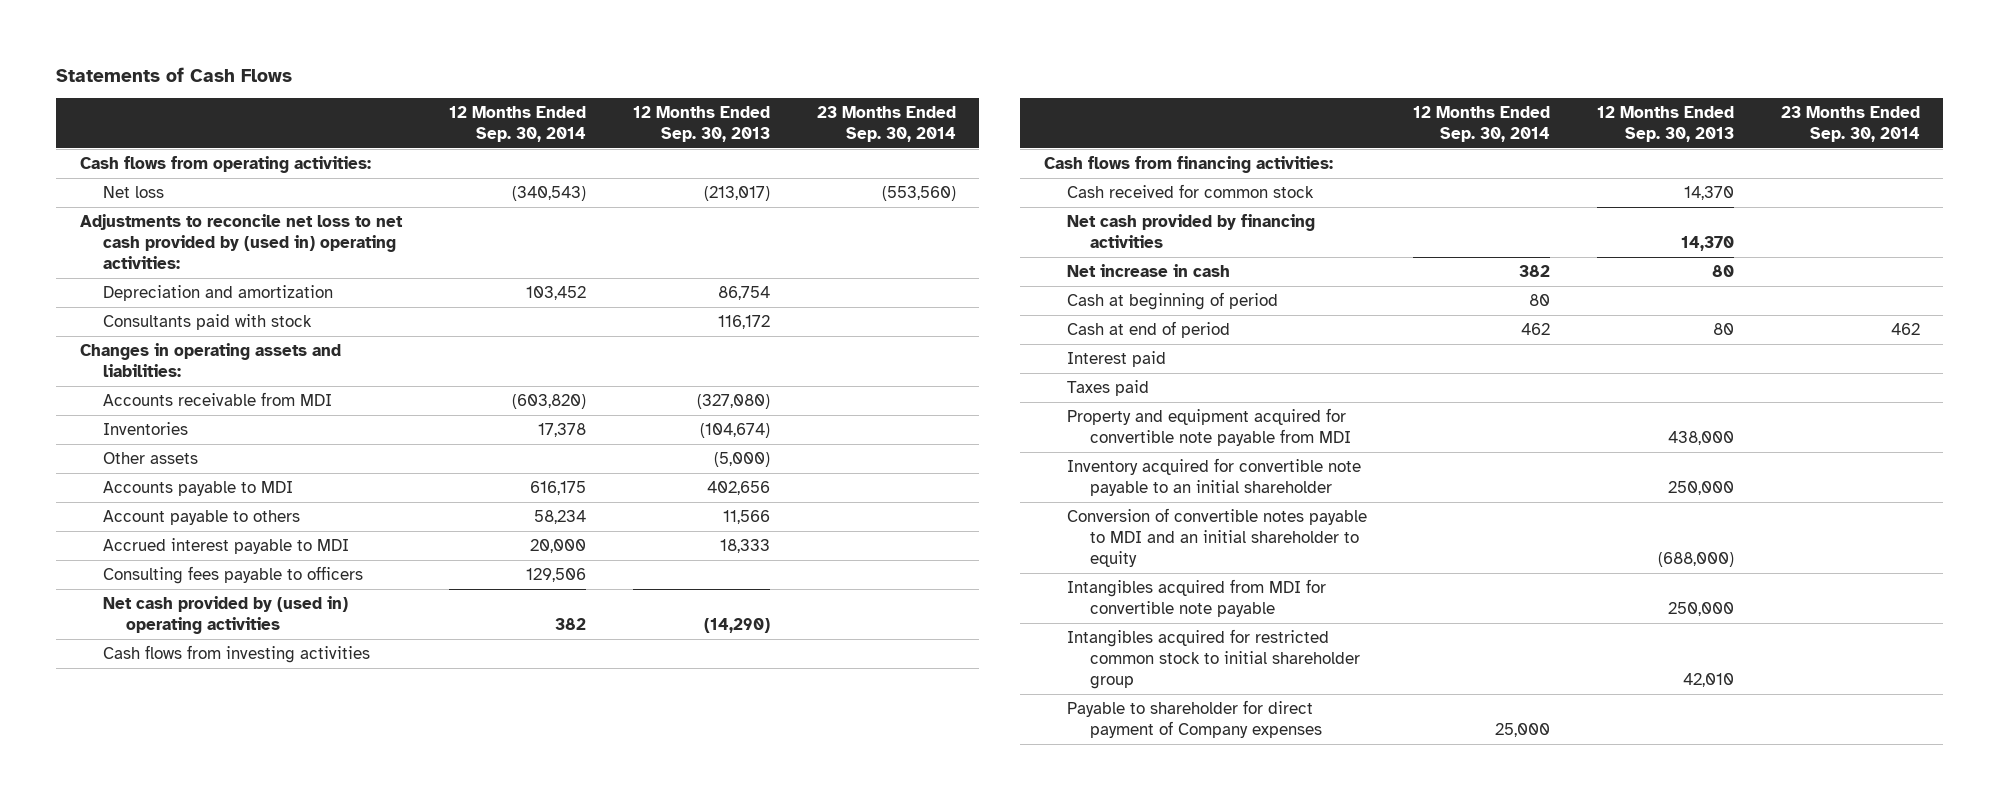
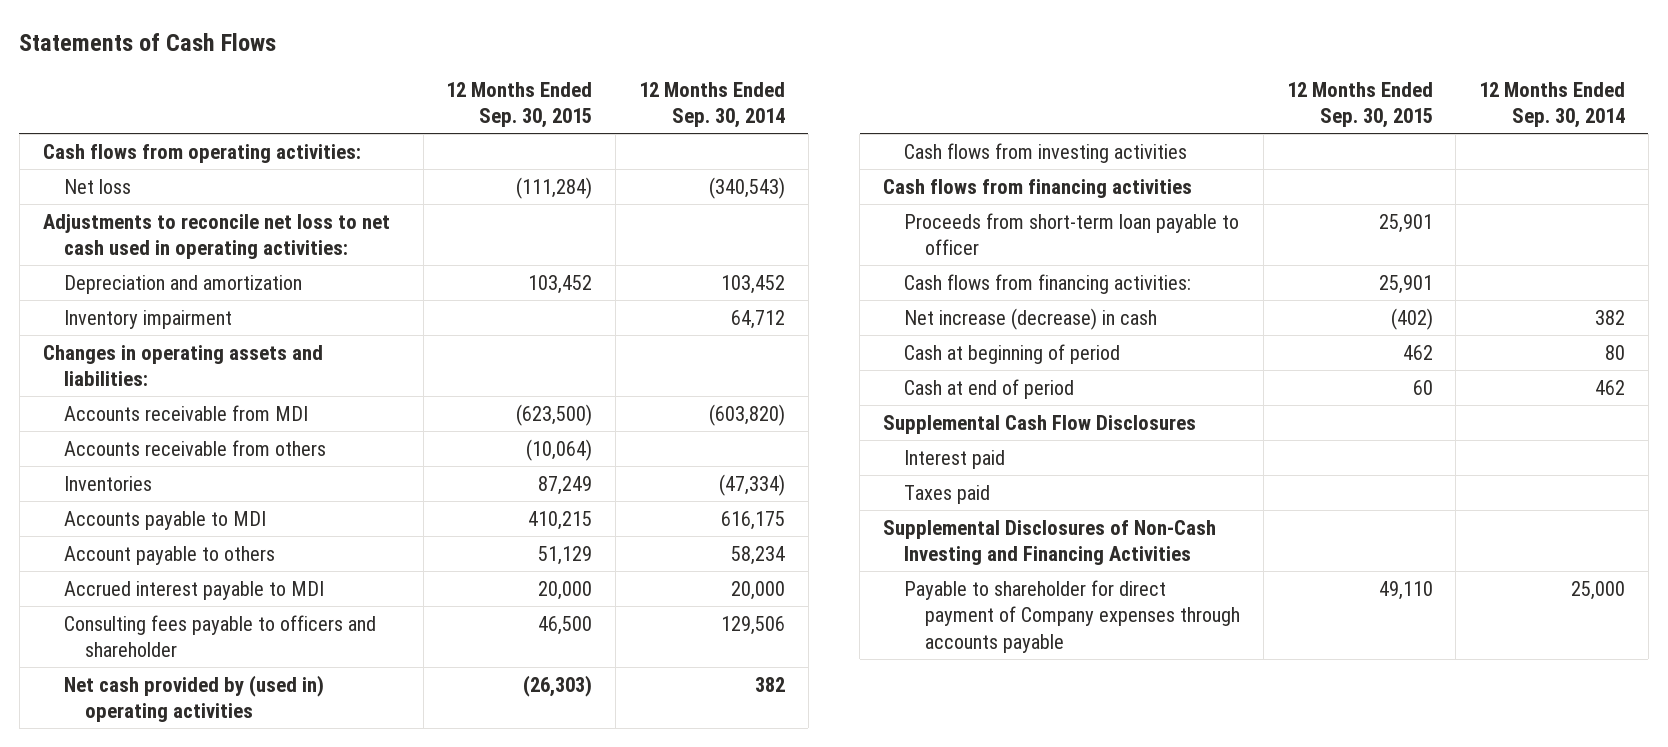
- | 12 Months Ended Sep. 30, 2014 | 12 Months Ended Sep. 30, 2013 | 23 Months Ended Sep. 30, 2014
+ | 12 Months Ended Sep. 30, 2015 | 12 Months Ended Sep. 30, 2014
- Adjustments to reconcile net loss to net cash provided by (used in) operating activities:
+ Adjustments to reconcile net loss to net cash used in operating activities:
- Consultants paid with stock | | 116,172 |
+ Inventory impairment | | 64,712
- Inventories | 17,378 | (104,674) |
- Other assets | | (5,000) |
+ Accounts receivable from others | (10,064) |
+ Inventories | 87,249 | (47,334)
- Consulting fees payable to officers | 129,506 | |
+ Consulting fees payable to officers and shareholder | 46,500 | 129,506
+ Cash flows from financing activities
+ Proceeds from short-term loan payable to officer | 25,901 |
- Cash received for common stock | | 14,370 |
- Net cash provided by financing activities | | 14,370 |
- Net increase in cash | 382 | 80 |
+ Net increase (decrease) in cash | (402) | 382
+ Supplemental Cash Flow Disclosures
- Property and equipment acquired for convertible note payable from MDI | | 438,000 |
- Inventory acquired for convertible note payable to an initial shareholder | | 250,000 |
- Conversion of convertible notes payable to MDI and an initial shareholder to equity | | (688,000) |
- Intangibles acquired from MDI for convertible note payable | | 250,000 |
- Intangibles acquired for restricted common stock to initial shareholder group | | 42,010 |
- Payable to shareholder for direct payment of Company expenses | 25,000 | |
+ Supplemental Disclosures of Non-Cash Investing and Financing Activities
+ Payable to shareholder for direct payment of Company expenses through accounts payable | 49,110 | 25,000

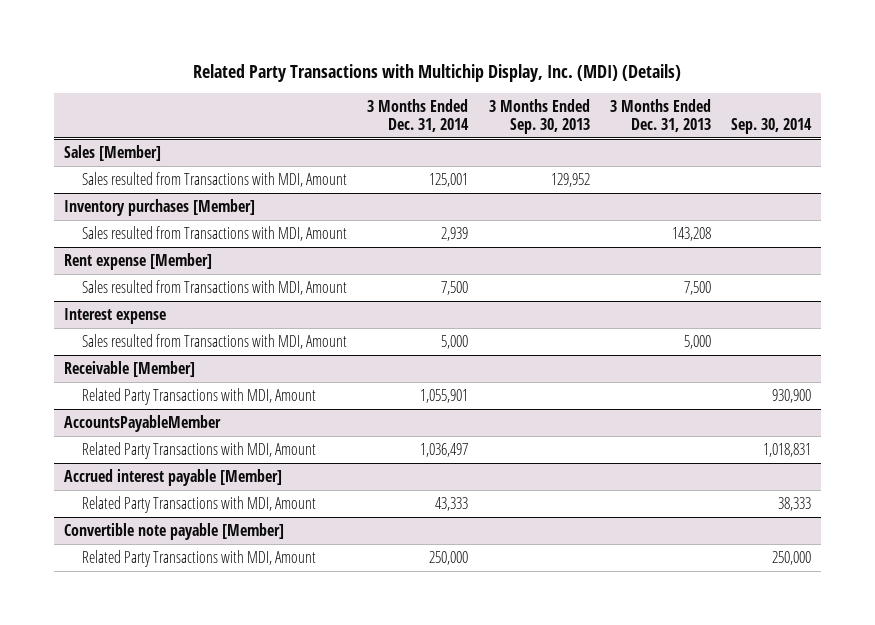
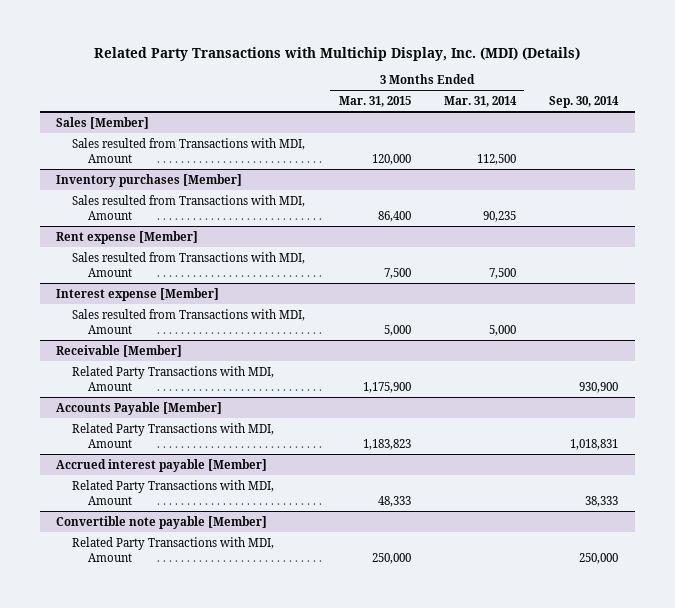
- | 3 Months Ended Dec. 31, 2014 | 3 Months Ended Sep. 30, 2013 | 3 Months Ended Dec. 31, 2013 | Sep. 30, 2014
+ | 3 Months Ended Mar. 31, 2015 | 3 Months Ended Mar. 31, 2014 | Sep. 30, 2014
- Interest expense
+ Interest expense [Member]
- AccountsPayableMember
+ Accounts Payable [Member]

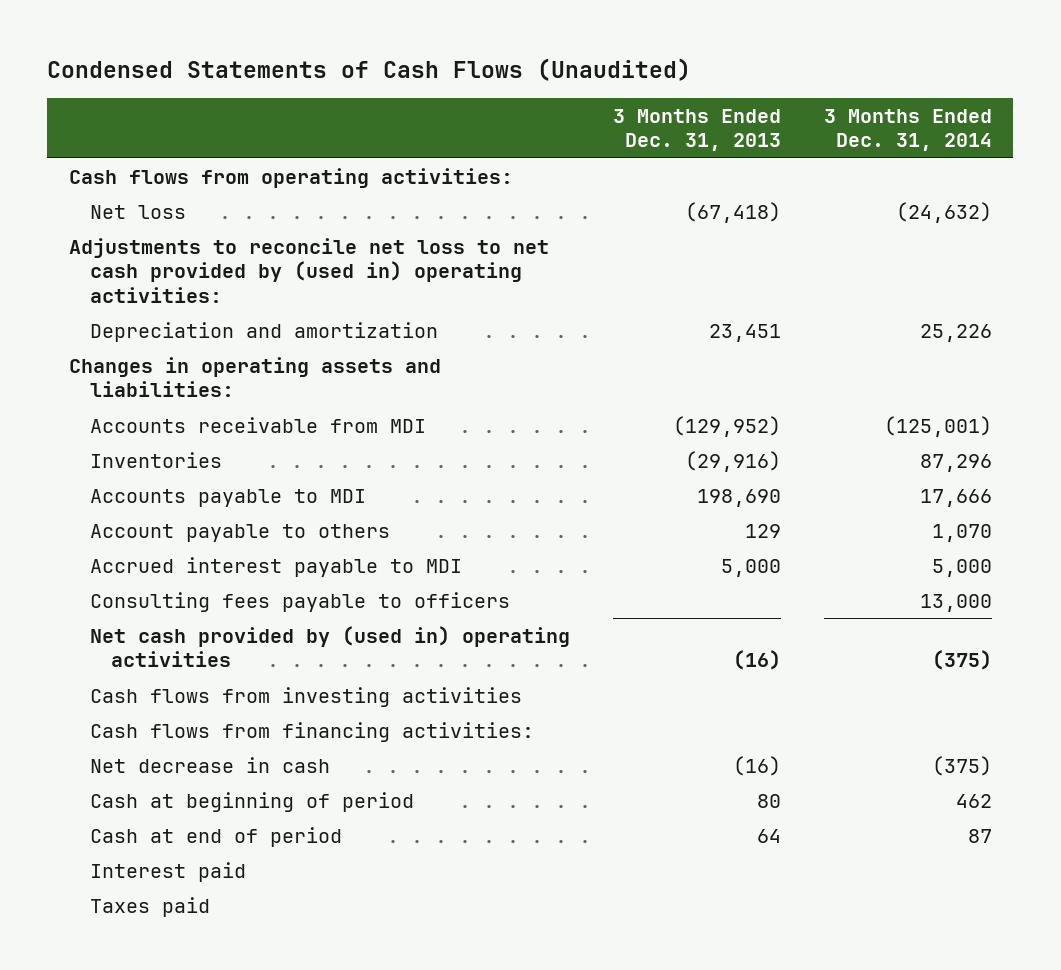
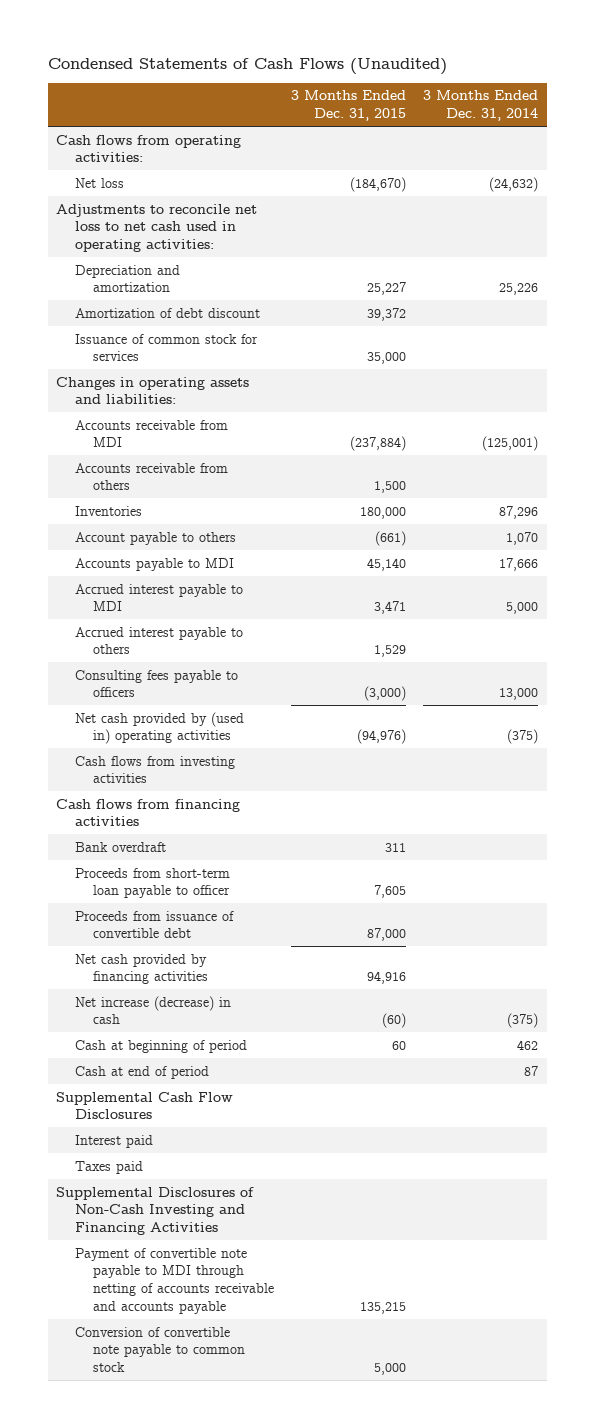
- | 3 Months Ended Dec. 31, 2013 | 3 Months Ended Dec. 31, 2014
+ | 3 Months Ended Dec. 31, 2015 | 3 Months Ended Dec. 31, 2014
- Adjustments to reconcile net loss to net cash provided by (used in) operating activities:
+ Adjustments to reconcile net loss to net cash used in operating activities:
+ Amortization of debt discount | 39,372 |
+ Issuance of common stock for services | 35,000 |
+ Accounts receivable from others | 1,500 |
moved down: Accounts payable to MDI | 45,140 | 17,666
+ Accrued interest payable to others | 1,529 |
- Cash flows from financing activities:
- Net decrease in cash | (16) | (375)
+ Cash flows from financing activities
+ Bank overdraft | 311 |
+ Proceeds from short-term loan payable to officer | 7,605 |
+ Proceeds from issuance of convertible debt | 87,000 |
+ Net cash provided by financing activities | 94,916 |
+ Net increase (decrease) in cash | (60) | (375)
+ Supplemental Cash Flow Disclosures
+ Supplemental Disclosures of Non-Cash Investing and Financing Activities
+ Payment of convertible note payable to MDI through netting of accounts receivable and accounts payable | 135,215 |
+ Conversion of convertible note payable to common stock | 5,000 |

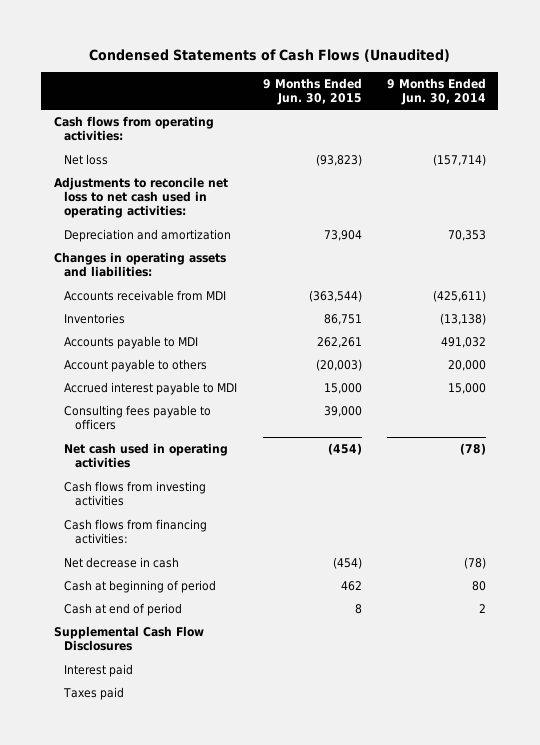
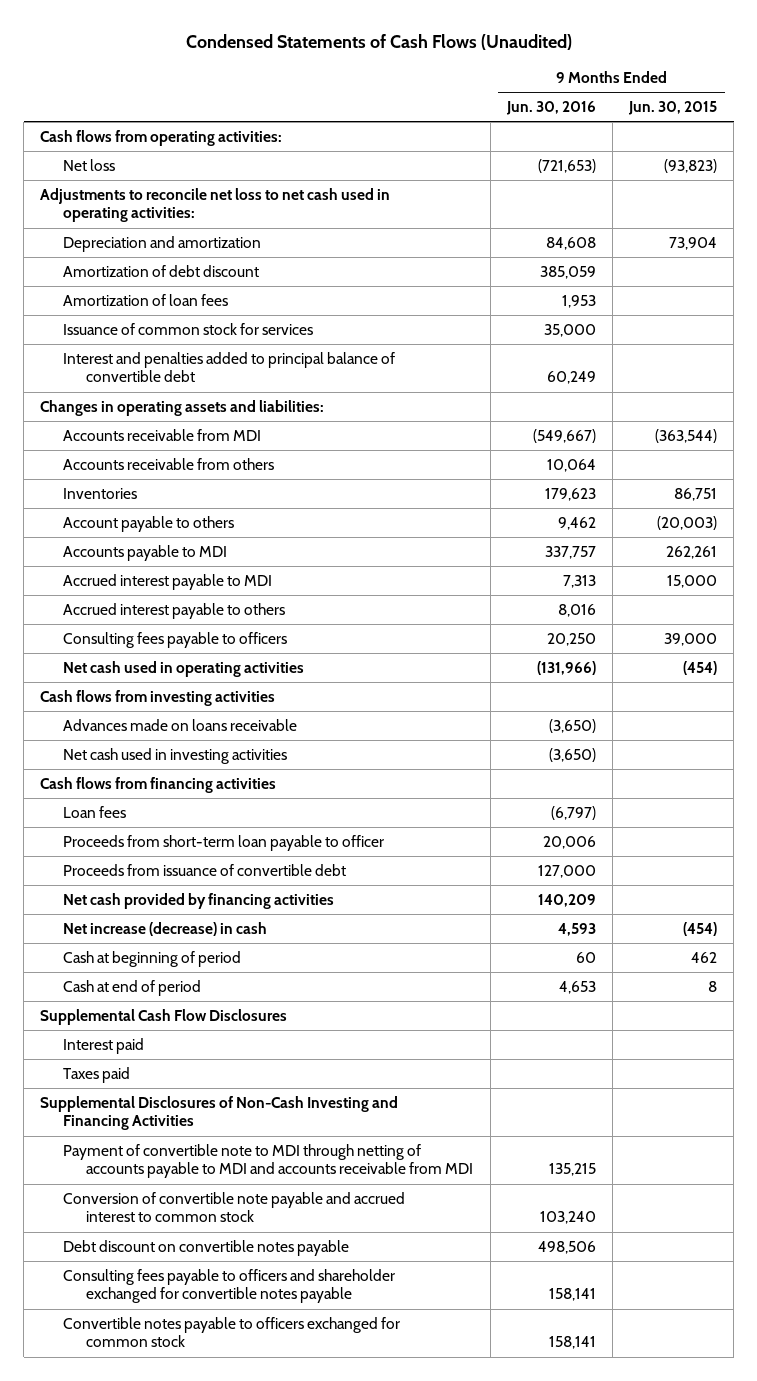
- | 9 Months Ended Jun. 30, 2015 | 9 Months Ended Jun. 30, 2014
+ | 9 Months Ended Jun. 30, 2016 | 9 Months Ended Jun. 30, 2015
+ Amortization of debt discount | 385,059 |
+ Amortization of loan fees | 1,953 |
+ Issuance of common stock for services | 35,000 |
+ Interest and penalties added to principal balance of convertible debt | 60,249 |
+ Accounts receivable from others | 10,064 |
moved down: Accounts payable to MDI | 337,757 | 262,261
+ Accrued interest payable to others | 8,016 |
- Cash flows from financing activities:
- Net decrease in cash | (454) | (78)
+ Advances made on loans receivable | (3,650) |
+ Net cash used in investing activities | (3,650) |
+ Cash flows from financing activities
+ Loan fees | (6,797) |
+ Proceeds from short-term loan payable to officer | 20,006 |
+ Proceeds from issuance of convertible debt | 127,000 |
+ Net cash provided by financing activities | 140,209 |
+ Net increase (decrease) in cash | 4,593 | (454)
+ Supplemental Disclosures of Non-Cash Investing and Financing Activities
+ Payment of convertible note to MDI through netting of accounts payable to MDI and accounts receivable from MDI | 135,215 |
+ Conversion of convertible note payable and accrued interest to common stock | 103,240 |
+ Debt discount on convertible notes payable | 498,506 |
+ Consulting fees payable to officers and shareholder exchanged for convertible notes payable | 158,141 |
+ Convertible notes payable to officers exchanged for common stock | 158,141 |

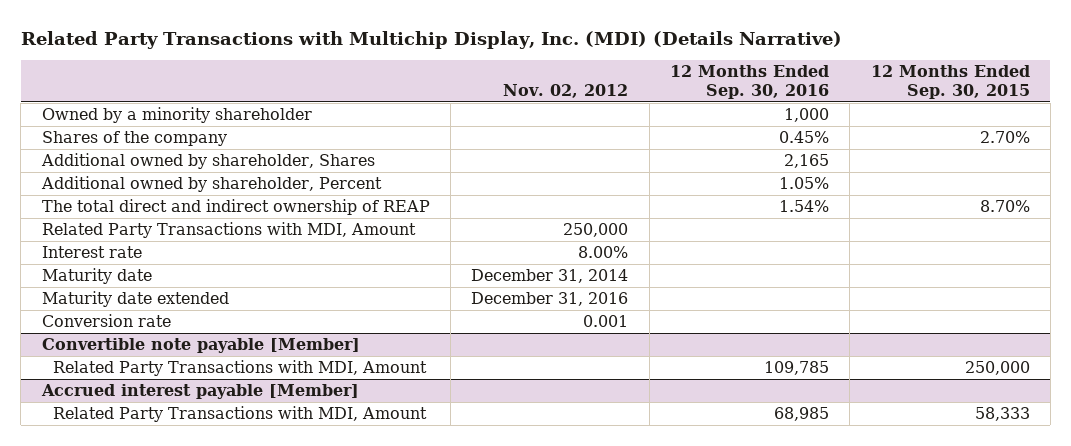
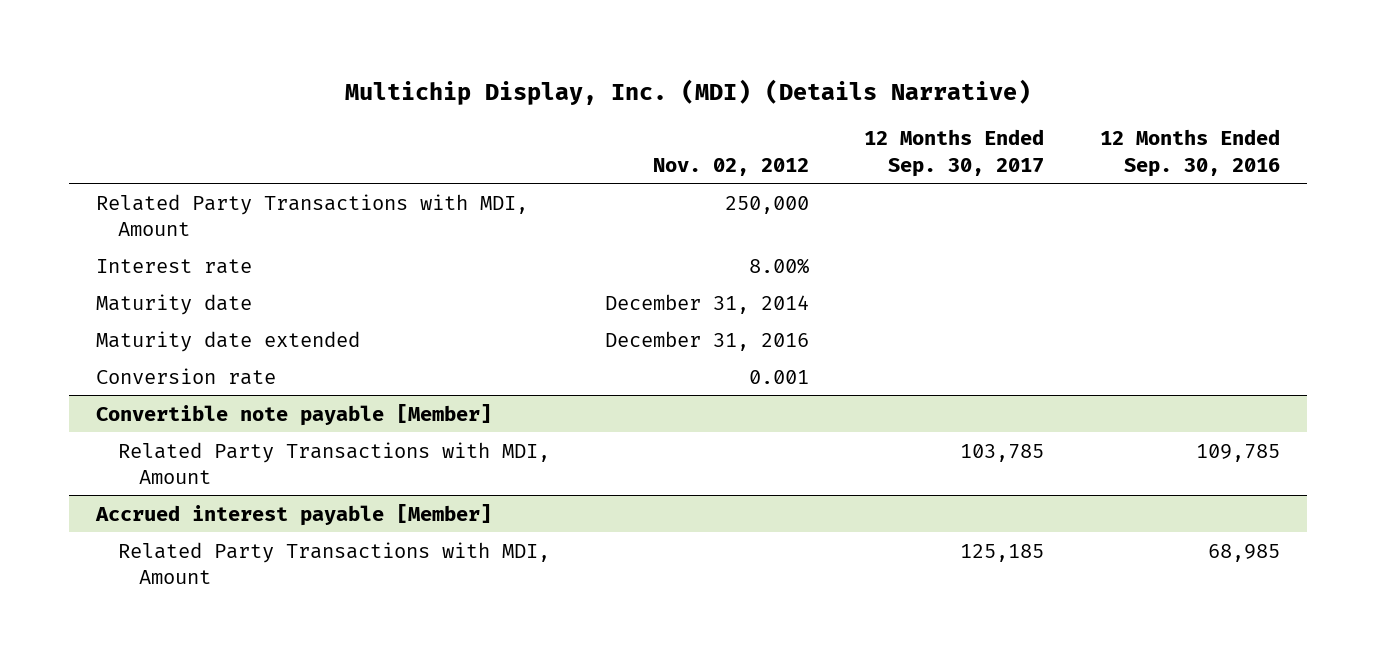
- Related Party Transactions with Multichip Display, Inc. (MDI) (Details Narrative)
+ Multichip Display, Inc. (MDI) (Details Narrative)
- | Nov. 02, 2012 | 12 Months Ended Sep. 30, 2016 | 12 Months Ended Sep. 30, 2015
+ | Nov. 02, 2012 | 12 Months Ended Sep. 30, 2017 | 12 Months Ended Sep. 30, 2016
- Owned by a minority shareholder | | 1,000 |
- Shares of the company | | 0.45% | 2.70%
- Additional owned by shareholder, Shares | | 2,165 |
- Additional owned by shareholder, Percent | | 1.05% |
- The total direct and indirect ownership of REAP | | 1.54% | 8.70%

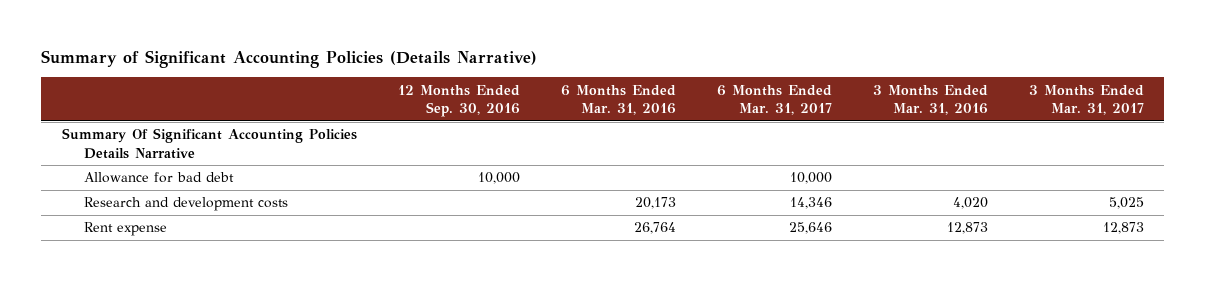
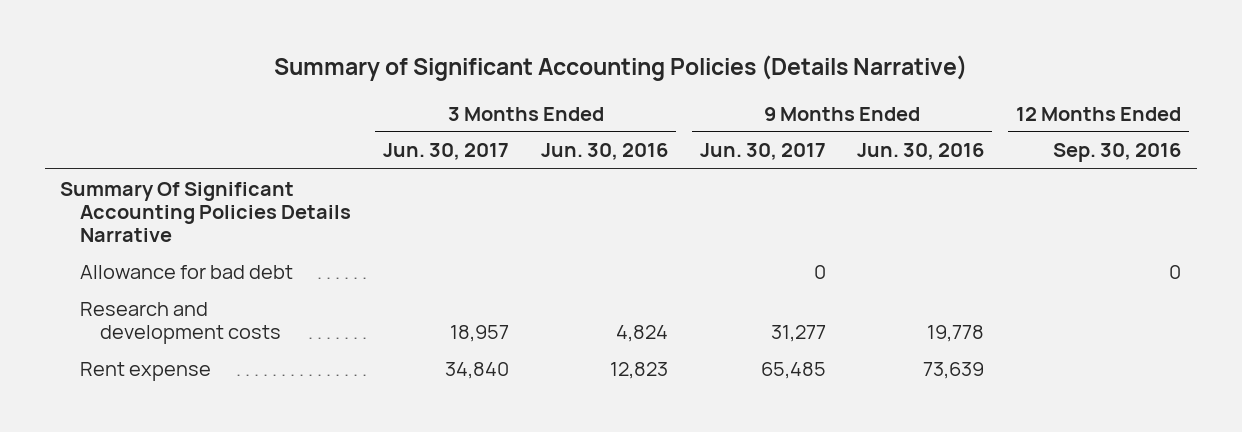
- | 12 Months Ended Sep. 30, 2016 | 6 Months Ended Mar. 31, 2016 | 6 Months Ended Mar. 31, 2017 | 3 Months Ended Mar. 31, 2016 | 3 Months Ended Mar. 31, 2017
+ | 3 Months Ended Jun. 30, 2017 | 3 Months Ended Jun. 30, 2016 | 9 Months Ended Jun. 30, 2017 | 9 Months Ended Jun. 30, 2016 | 12 Months Ended Sep. 30, 2016
- Allowance for bad debt | 10,000 | | 10,000 | |
+ Allowance for bad debt | | | 0 | | 0

